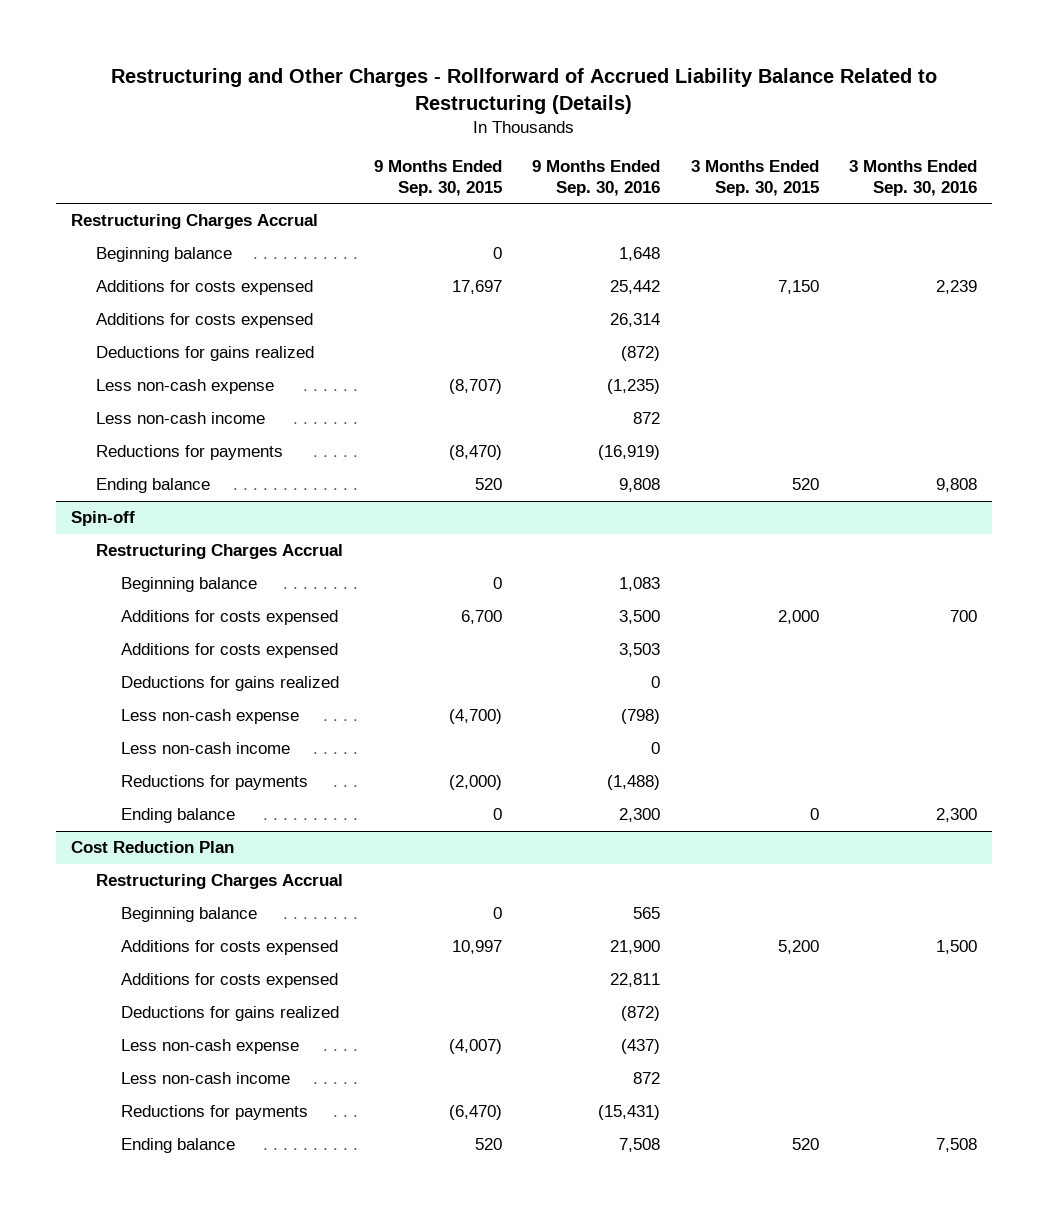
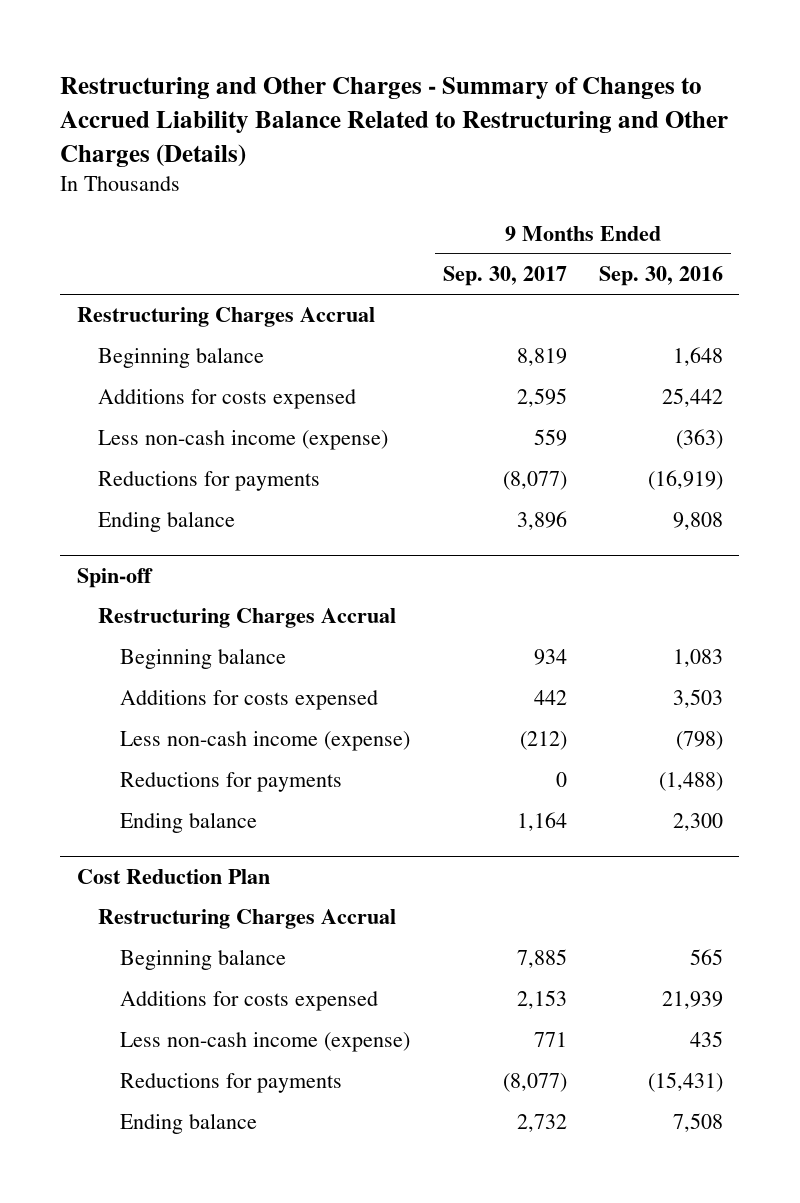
- Restructuring and Other Charges - Rollforward of Accrued Liability Balance Related to Restructuring (Details)
+ Restructuring and Other Charges - Summary of Changes to Accrued Liability Balance Related to Restructuring and Other Charges (Details)
- | 9 Months Ended Sep. 30, 2015 | 9 Months Ended Sep. 30, 2016 | 3 Months Ended Sep. 30, 2015 | 3 Months Ended Sep. 30, 2016
+ | 9 Months Ended Sep. 30, 2017 | 9 Months Ended Sep. 30, 2016
- Additions for costs expensed | | 26,314 | |
- Deductions for gains realized | | (872) | |
- Less non-cash expense | (8,707) | (1,235) | |
- Less non-cash income | | 872 | |
+ Less non-cash income (expense) | 559 | (363)
@ Spin-off
- Additions for costs expensed | 6,700 | 3,500 | 2,000 | 700
- Deductions for gains realized | | 0 | |
- Less non-cash expense | (4,700) | (798) | |
- Less non-cash income | | 0 | |
+ Less non-cash income (expense) | (212) | (798)
@ Cost Reduction Plan
- Additions for costs expensed | 10,997 | 21,900 | 5,200 | 1,500
- Additions for costs expensed | | 22,811 | |
- Deductions for gains realized | | (872) | |
- Less non-cash expense | (4,007) | (437) | |
- Less non-cash income | | 872 | |
+ Additions for costs expensed | 2,153 | 21,939
+ Less non-cash income (expense) | 771 | 435

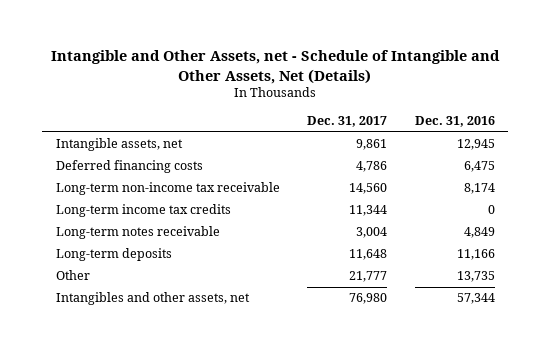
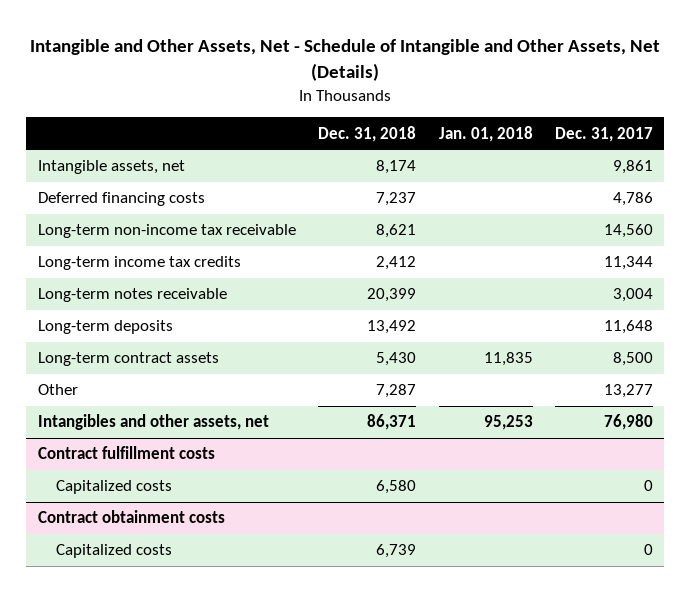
- Intangible and Other Assets, net - Schedule of Intangible and Other Assets, Net (Details)
+ Intangible and Other Assets, Net - Schedule of Intangible and Other Assets, Net (Details)
- | Dec. 31, 2017 | Dec. 31, 2016
+ | Dec. 31, 2018 | Jan. 01, 2018 | Dec. 31, 2017
- Other | 21,777 | 13,735
+ Long-term contract assets | 5,430 | 11,835 | 8,500
+ Other | 7,287 | | 13,277
+ Contract fulfillment costs
+ Capitalized costs | 6,580 | | 0
+ Contract obtainment costs
+ Capitalized costs | 6,739 | | 0

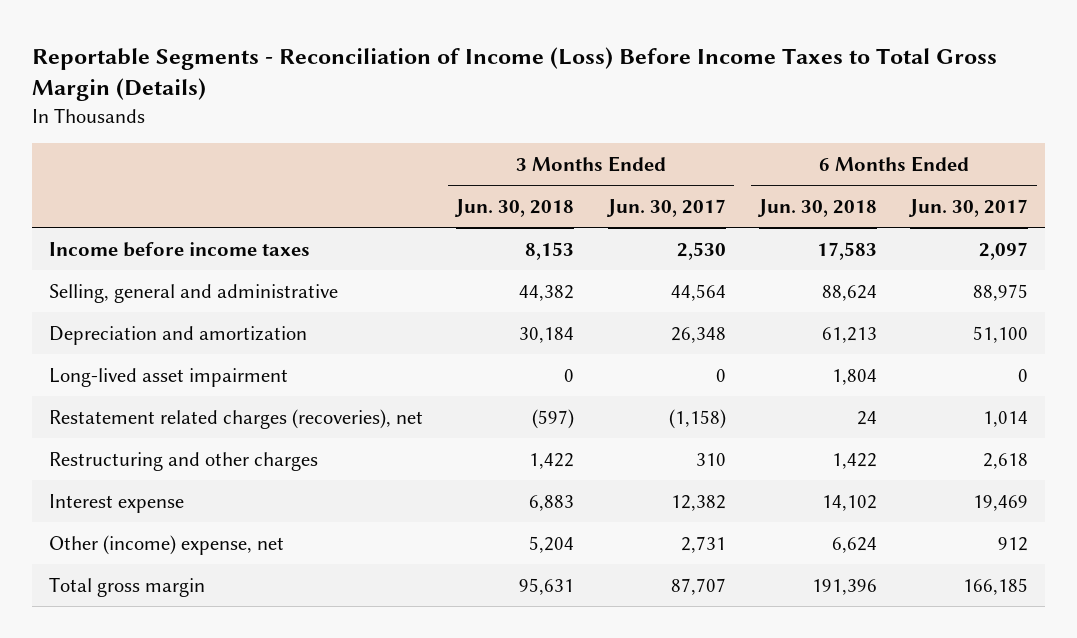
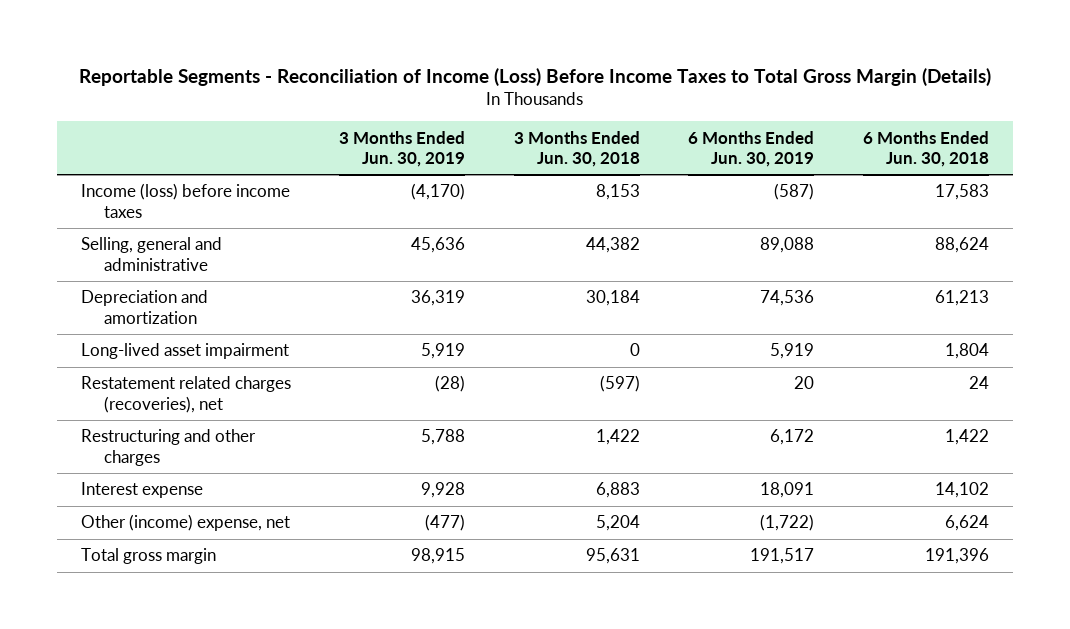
- | 3 Months Ended Jun. 30, 2018 | 3 Months Ended Jun. 30, 2017 | 6 Months Ended Jun. 30, 2018 | 6 Months Ended Jun. 30, 2017
+ | 3 Months Ended Jun. 30, 2019 | 3 Months Ended Jun. 30, 2018 | 6 Months Ended Jun. 30, 2019 | 6 Months Ended Jun. 30, 2018
- Income before income taxes | 8,153 | 2,530 | 17,583 | 2,097
+ Income (loss) before income taxes | (4,170) | 8,153 | (587) | 17,583

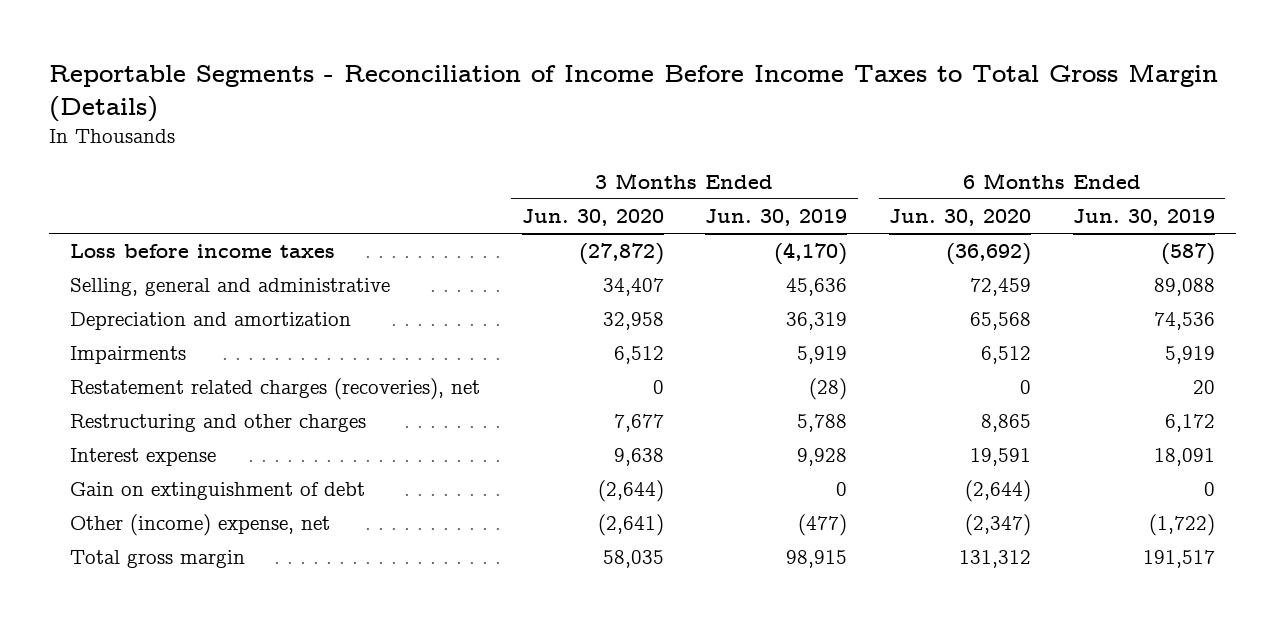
- Reportable Segments - Reconciliation of Income (Loss) Before Income Taxes to Total Gross Margin (Details)
+ Reportable Segments - Reconciliation of Income Before Income Taxes to Total Gross Margin (Details)
- | 3 Months Ended Jun. 30, 2019 | 3 Months Ended Jun. 30, 2018 | 6 Months Ended Jun. 30, 2019 | 6 Months Ended Jun. 30, 2018
+ | 3 Months Ended Jun. 30, 2020 | 3 Months Ended Jun. 30, 2019 | 6 Months Ended Jun. 30, 2020 | 6 Months Ended Jun. 30, 2019
- Income (loss) before income taxes | (4,170) | 8,153 | (587) | 17,583
+ Loss before income taxes | (27,872) | (4,170) | (36,692) | (587)
- Long-lived asset impairment | 5,919 | 0 | 5,919 | 1,804
+ Impairments | 6,512 | 5,919 | 6,512 | 5,919
+ Gain on extinguishment of debt | (2,644) | 0 | (2,644) | 0

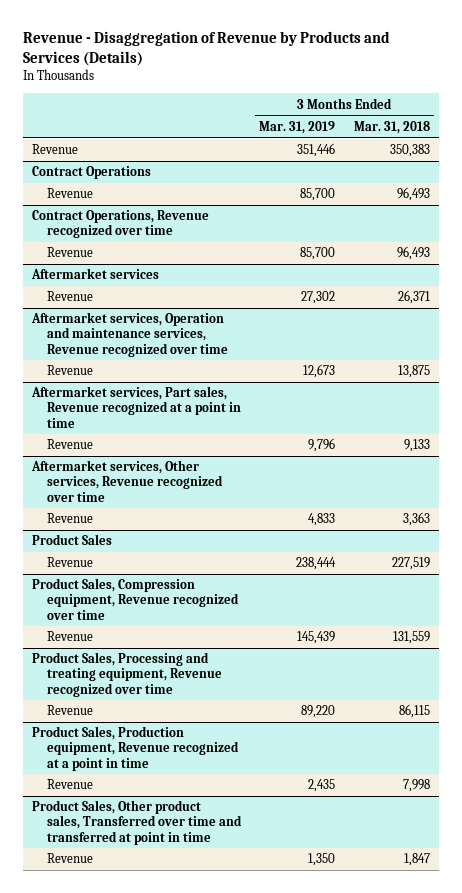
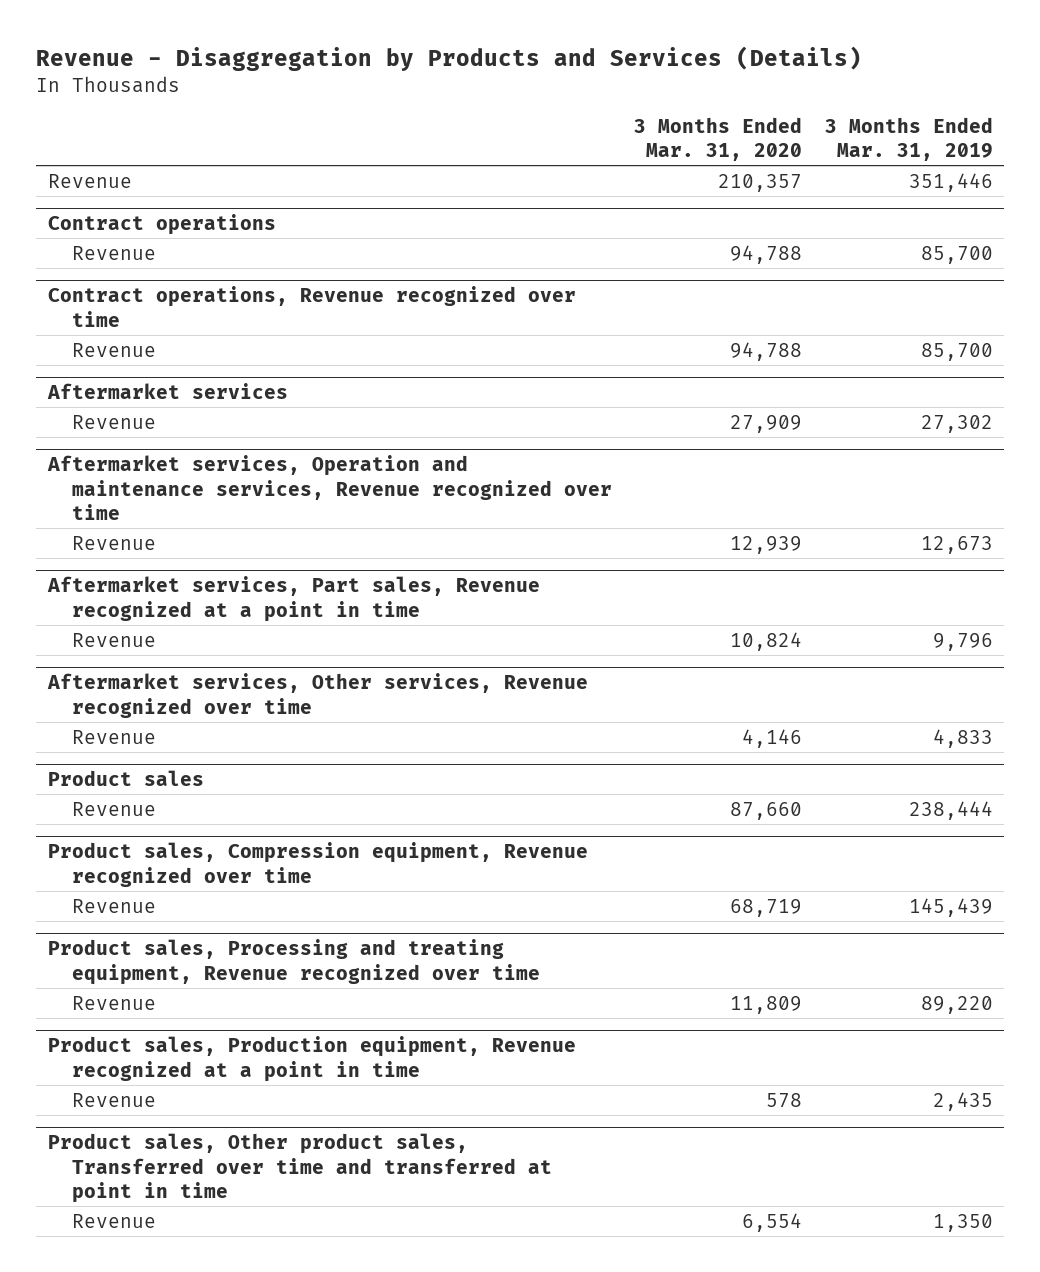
- Revenue - Disaggregation of Revenue by Products and Services (Details)
+ Revenue - Disaggregation by Products and Services (Details)
- | 3 Months Ended Mar. 31, 2019 | 3 Months Ended Mar. 31, 2018
+ | 3 Months Ended Mar. 31, 2020 | 3 Months Ended Mar. 31, 2019
- Contract Operations
+ Contract operations
- Contract Operations, Revenue recognized over time
+ Contract operations, Revenue recognized over time
- Product Sales
+ Product sales
- Product Sales, Compression equipment, Revenue recognized over time
+ Product sales, Compression equipment, Revenue recognized over time
- Product Sales, Processing and treating equipment, Revenue recognized over time
+ Product sales, Processing and treating equipment, Revenue recognized over time
- Product Sales, Production equipment, Revenue recognized at a point in time
+ Product sales, Production equipment, Revenue recognized at a point in time
- Product Sales, Other product sales, Transferred over time and transferred at point in time
+ Product sales, Other product sales, Transferred over time and transferred at point in time

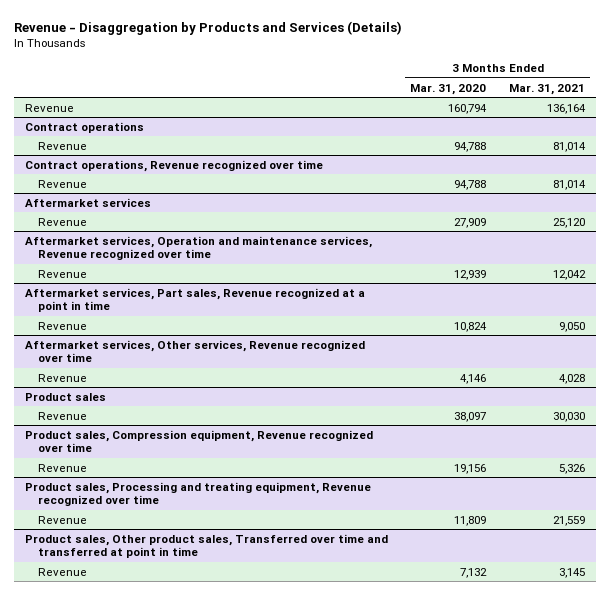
- | 3 Months Ended Mar. 31, 2020 | 3 Months Ended Mar. 31, 2019
+ | 3 Months Ended Mar. 31, 2020 | 3 Months Ended Mar. 31, 2021
- Revenue | 210,357 | 351,446
+ Revenue | 160,794 | 136,164
@ Product sales
- Revenue | 87,660 | 238,444
+ Revenue | 38,097 | 30,030
@ Product sales, Compression equipment, Revenue recognized over time
- Revenue | 68,719 | 145,439
+ Revenue | 19,156 | 5,326
- Product sales, Production equipment, Revenue recognized at a point in time
- Revenue | 578 | 2,435
@ Product sales, Other product sales, Transferred over time and transferred at point in time
- Revenue | 6,554 | 1,350
+ Revenue | 7,132 | 3,145

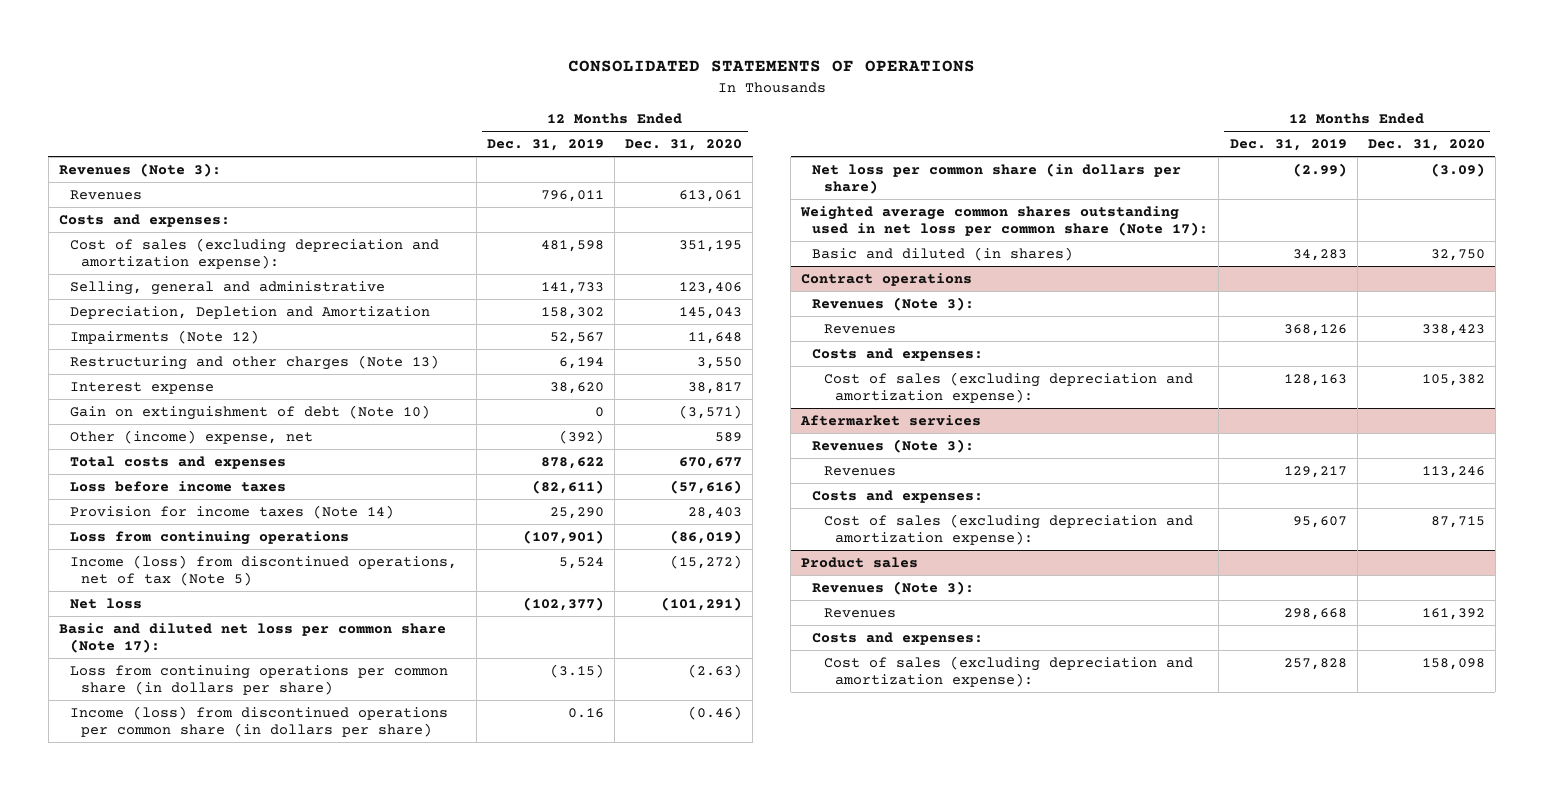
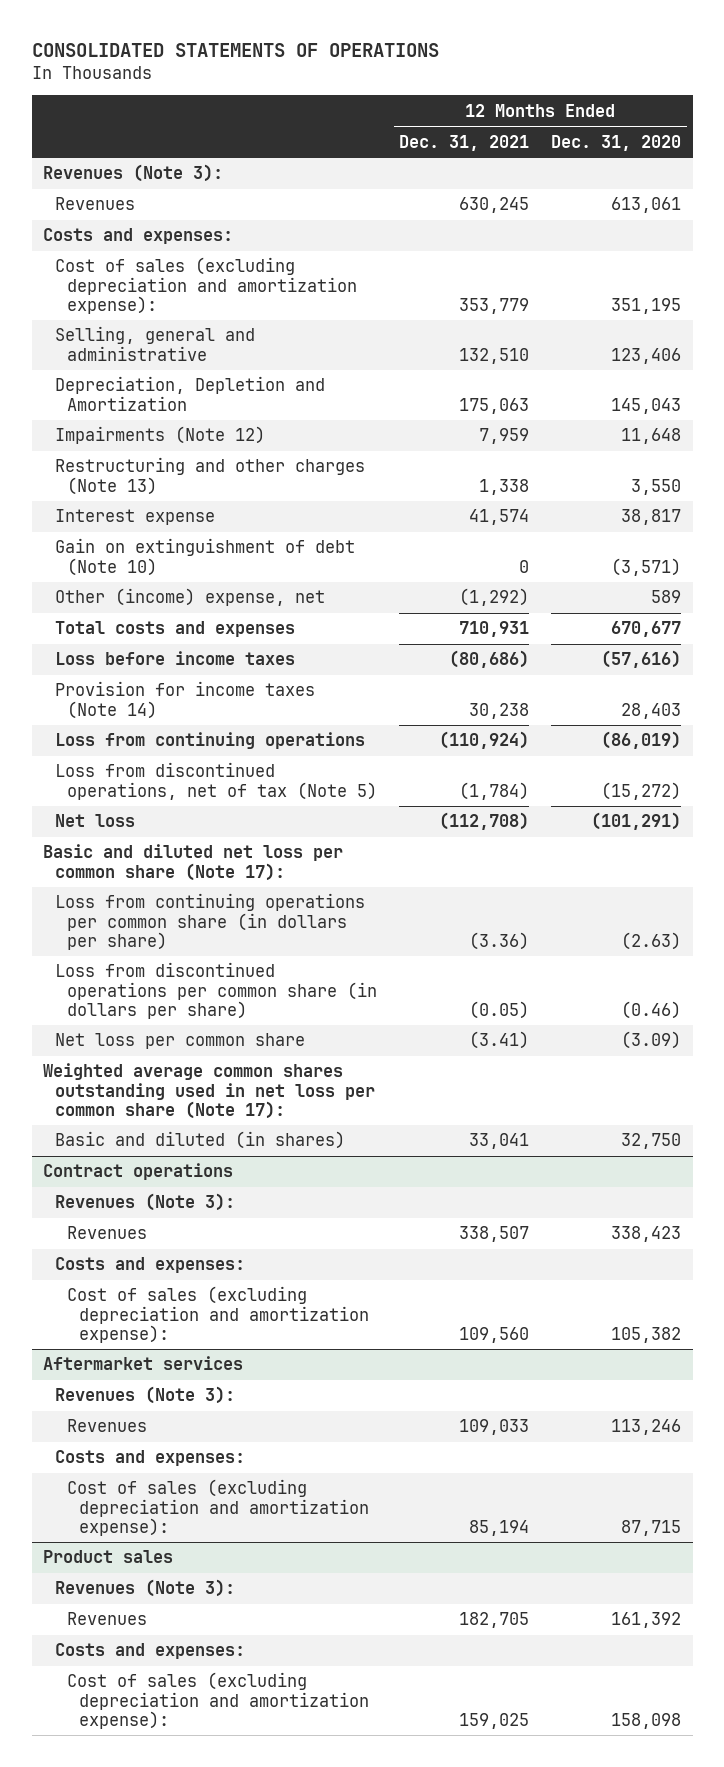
- | 12 Months Ended Dec. 31, 2019 | 12 Months Ended Dec. 31, 2020
+ | 12 Months Ended Dec. 31, 2021 | 12 Months Ended Dec. 31, 2020
- Income (loss) from discontinued operations, net of tax (Note 5) | 5,524 | (15,272)
+ Loss from discontinued operations, net of tax (Note 5) | (1,784) | (15,272)
- Income (loss) from discontinued operations per common share (in dollars per share) | 0.16 | (0.46)
- Net loss per common share (in dollars per share) | (2.99) | (3.09)
+ Loss from discontinued operations per common share (in dollars per share) | (0.05) | (0.46)
+ Net loss per common share | (3.41) | (3.09)

